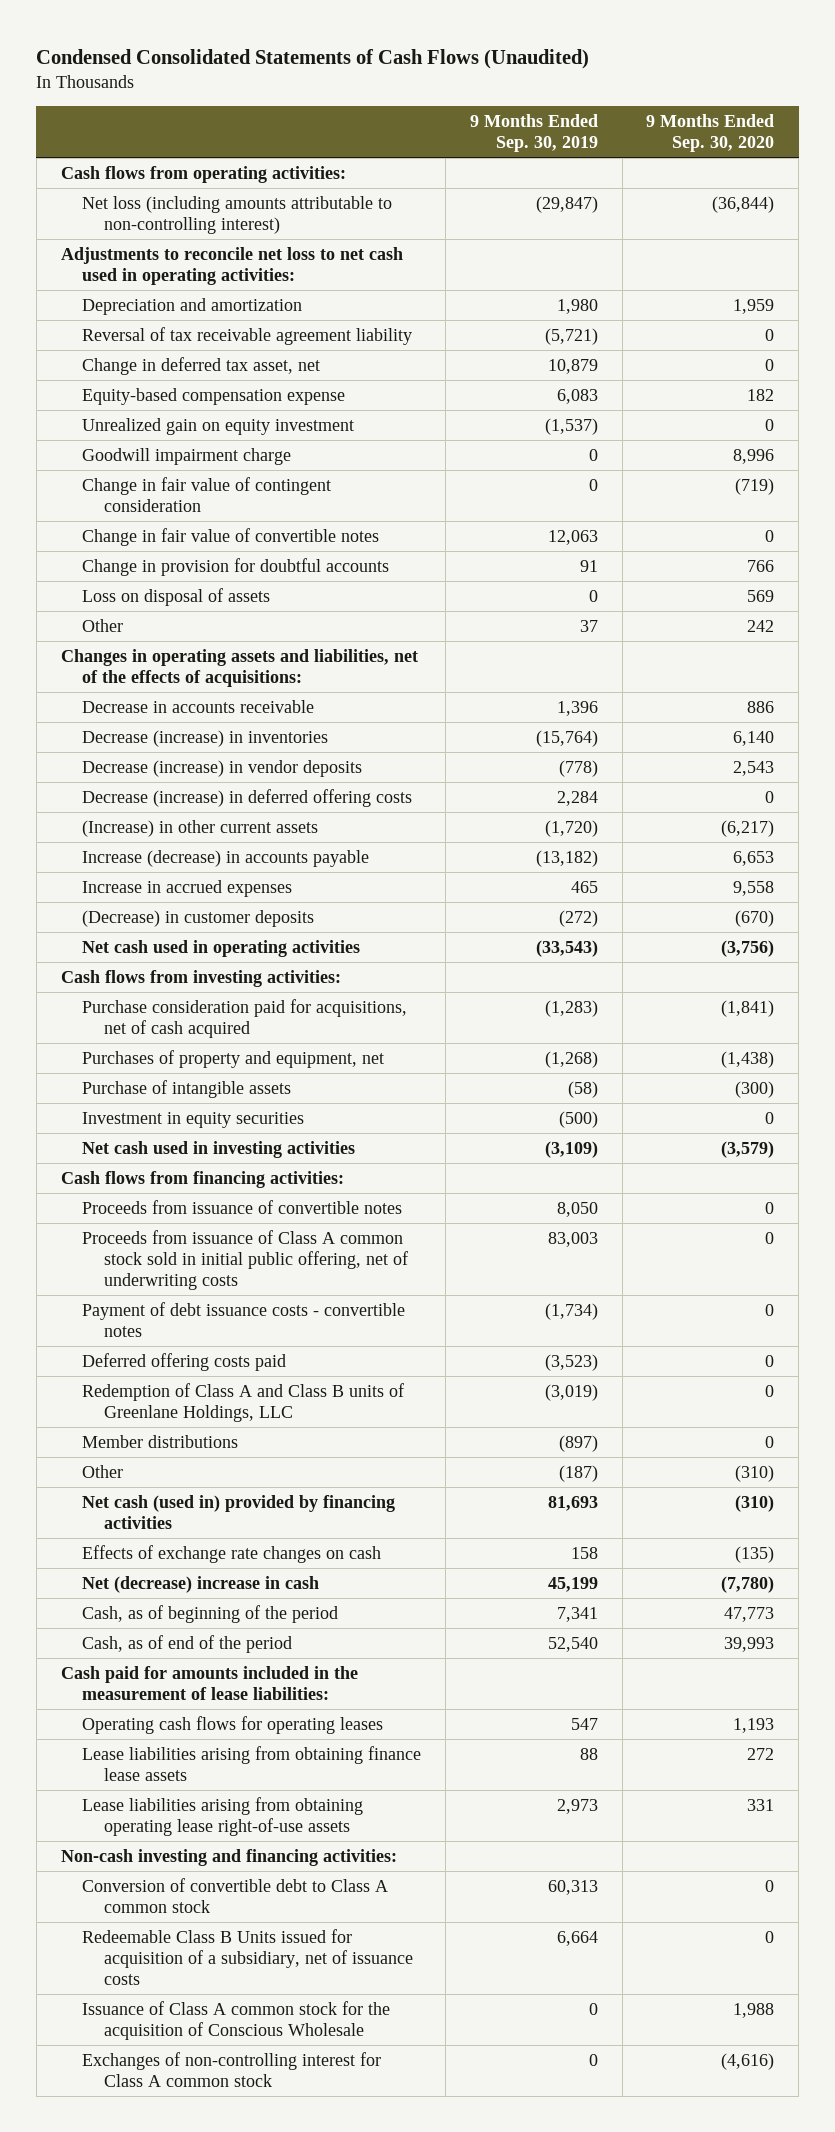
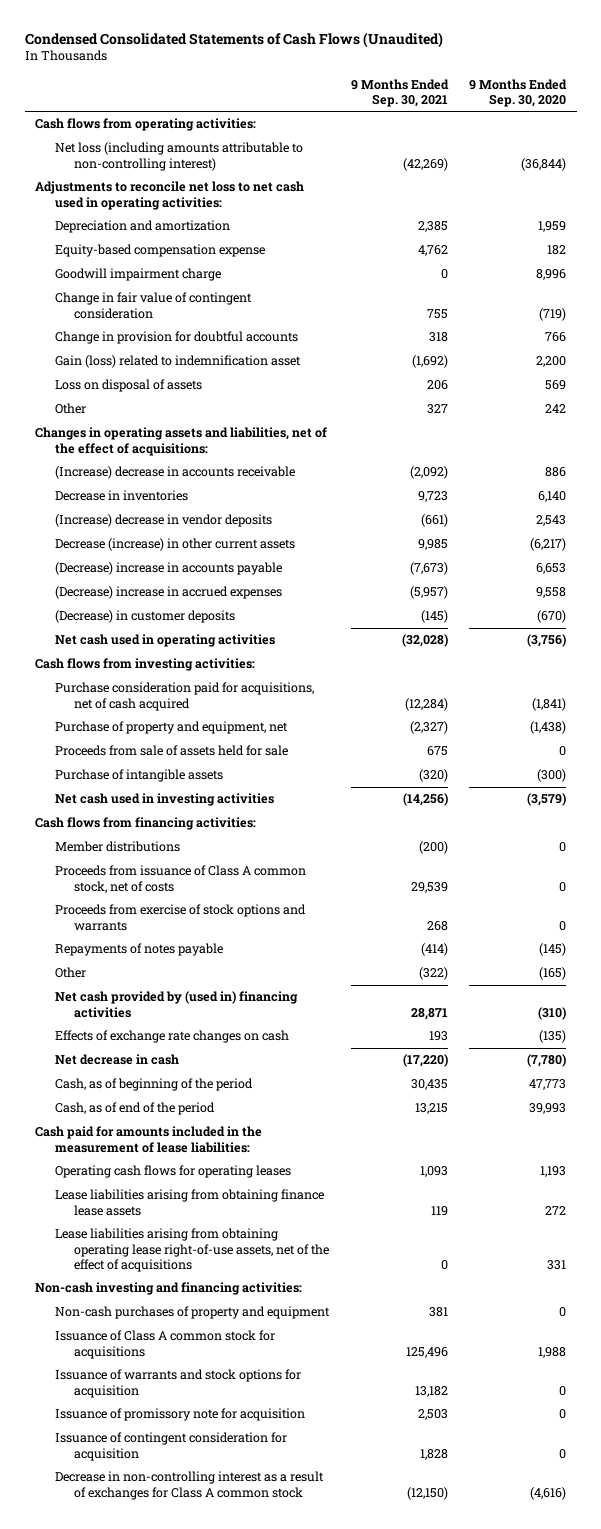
- | 9 Months Ended Sep. 30, 2019 | 9 Months Ended Sep. 30, 2020
+ | 9 Months Ended Sep. 30, 2021 | 9 Months Ended Sep. 30, 2020
- Reversal of tax receivable agreement liability | (5,721) | 0
- Change in deferred tax asset, net | 10,879 | 0
- Unrealized gain on equity investment | (1,537) | 0
- Change in fair value of convertible notes | 12,063 | 0
+ Gain (loss) related to indemnification asset | (1,692) | 2,200
- Changes in operating assets and liabilities, net of the effects of acquisitions:
- Decrease in accounts receivable | 1,396 | 886
- Decrease (increase) in inventories | (15,764) | 6,140
- Decrease (increase) in vendor deposits | (778) | 2,543
- Decrease (increase) in deferred offering costs | 2,284 | 0
- (Increase) in other current assets | (1,720) | (6,217)
- Increase (decrease) in accounts payable | (13,182) | 6,653
- Increase in accrued expenses | 465 | 9,558
+ Changes in operating assets and liabilities, net of the effect of acquisitions:
+ (Increase) decrease in accounts receivable | (2,092) | 886
+ Decrease in inventories | 9,723 | 6,140
+ (Increase) decrease in vendor deposits | (661) | 2,543
+ Decrease (increase) in other current assets | 9,985 | (6,217)
+ (Decrease) increase in accounts payable | (7,673) | 6,653
+ (Decrease) increase in accrued expenses | (5,957) | 9,558
- Purchases of property and equipment, net | (1,268) | (1,438)
+ Purchase of property and equipment, net | (2,327) | (1,438)
+ Proceeds from sale of assets held for sale | 675 | 0
- Investment in equity securities | (500) | 0
- Proceeds from issuance of convertible notes | 8,050 | 0
- Proceeds from issuance of Class A common stock sold in initial public offering, net of underwriting costs | 83,003 | 0
- Payment of debt issuance costs - convertible notes | (1,734) | 0
- Deferred offering costs paid | (3,523) | 0
- Redemption of Class A and Class B units of Greenlane Holdings, LLC | (3,019) | 0
- Other | (187) | (310)
- Net cash (used in) provided by financing activities | 81,693 | (310)
+ Proceeds from issuance of Class A common stock, net of costs | 29,539 | 0
+ Proceeds from exercise of stock options and warrants | 268 | 0
+ Repayments of notes payable | (414) | (145)
+ Other | (322) | (165)
+ Net cash provided by (used in) financing activities | 28,871 | (310)
- Net (decrease) increase in cash | 45,199 | (7,780)
+ Net decrease in cash | (17,220) | (7,780)
- Lease liabilities arising from obtaining operating lease right-of-use assets | 2,973 | 331
+ Lease liabilities arising from obtaining operating lease right-of-use assets, net of the effect of acquisitions | 0 | 331
- Conversion of convertible debt to Class A common stock | 60,313 | 0
- Redeemable Class B Units issued for acquisition of a subsidiary, net of issuance costs | 6,664 | 0
- Issuance of Class A common stock for the acquisition of Conscious Wholesale | 0 | 1,988
- Exchanges of non-controlling interest for Class A common stock | 0 | (4,616)
+ Non-cash purchases of property and equipment | 381 | 0
+ Issuance of Class A common stock for acquisitions | 125,496 | 1,988
+ Issuance of warrants and stock options for acquisition | 13,182 | 0
+ Issuance of promissory note for acquisition | 2,503 | 0
+ Issuance of contingent consideration for acquisition | 1,828 | 0
+ Decrease in non-controlling interest as a result of exchanges for Class A common stock | (12,150) | (4,616)

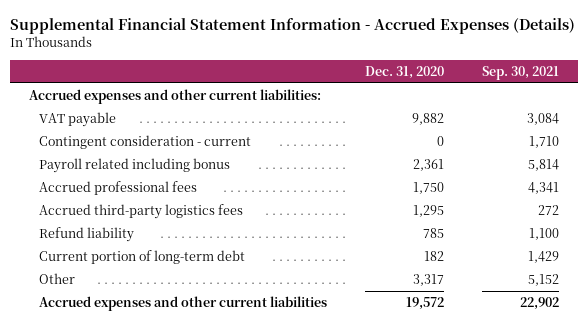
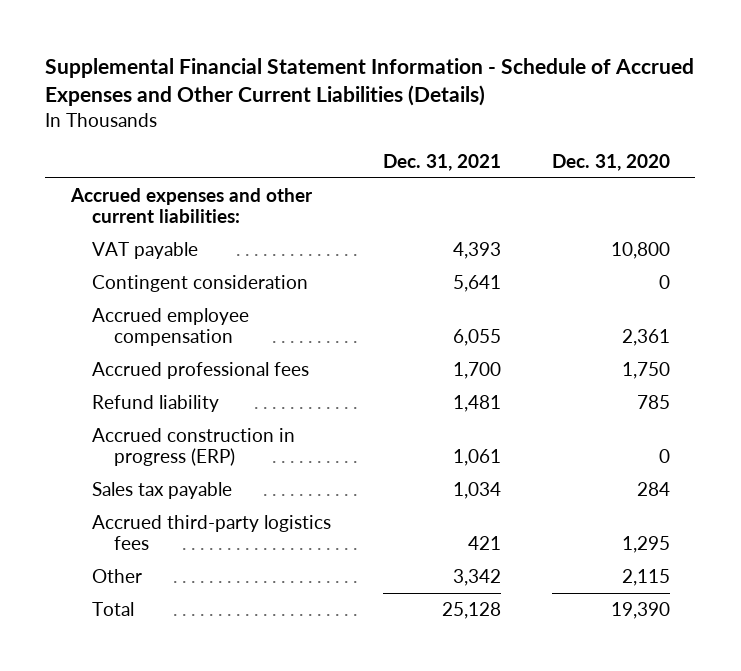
- Supplemental Financial Statement Information - Accrued Expenses (Details)
+ Supplemental Financial Statement Information - Schedule of Accrued Expenses and Other Current Liabilities (Details)
- | Dec. 31, 2020 | Sep. 30, 2021
+ | Dec. 31, 2021 | Dec. 31, 2020
- VAT payable | 9,882 | 3,084
- Contingent consideration - current | 0 | 1,710
- Payroll related including bonus | 2,361 | 5,814
+ VAT payable | 4,393 | 10,800
+ Contingent consideration | 5,641 | 0
+ Accrued employee compensation | 6,055 | 2,361
- Current portion of long-term debt | 182 | 1,429
- Other | 3,317 | 5,152
- Accrued expenses and other current liabilities | 19,572 | 22,902
+ Accrued construction in progress (ERP) | 1,061 | 0
+ Sales tax payable | 1,034 | 284
moved down: Accrued third-party logistics fees | 421 | 1,295
+ Other | 3,342 | 2,115
+ Total | 25,128 | 19,390

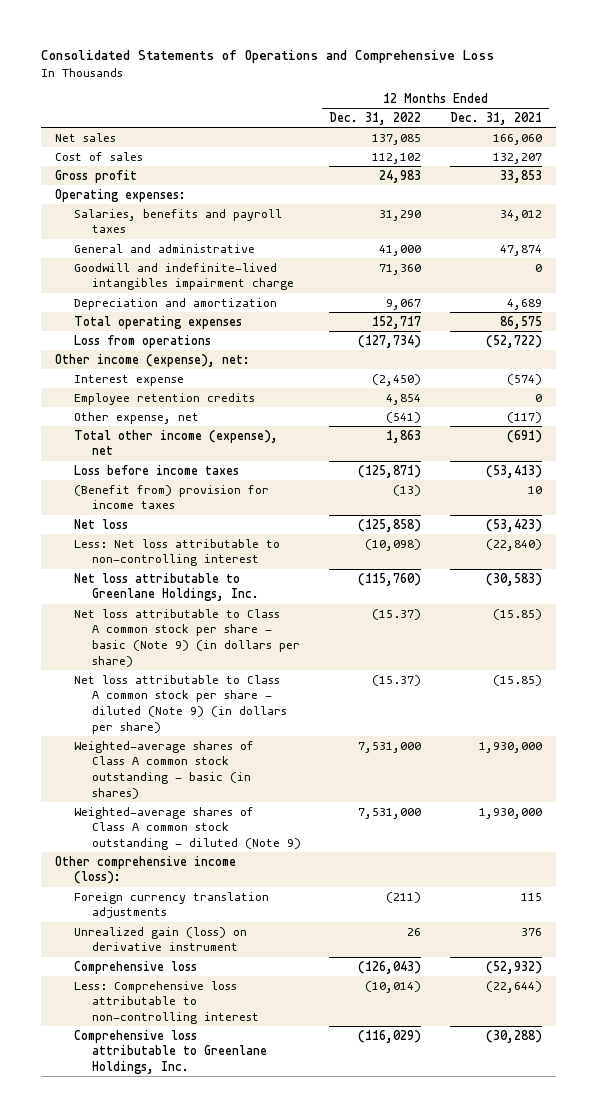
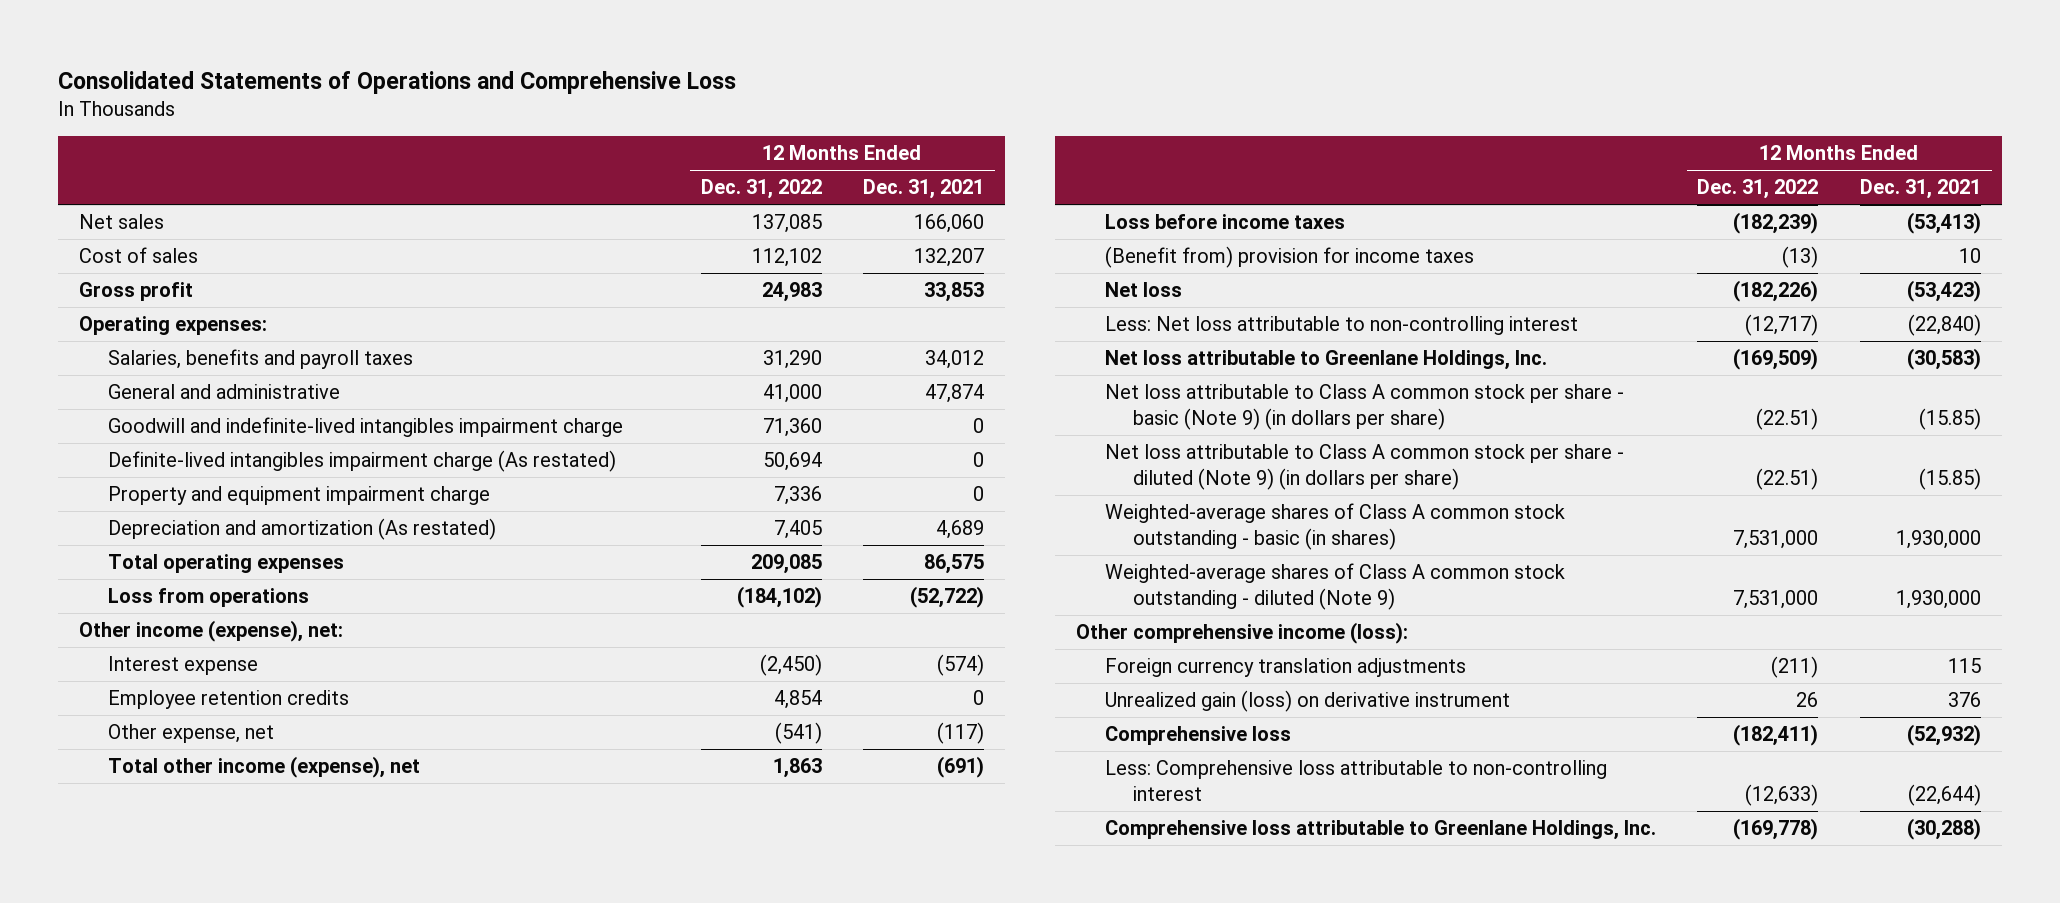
- Depreciation and amortization | 9,067 | 4,689
- Total operating expenses | 152,717 | 86,575
- Loss from operations | (127,734) | (52,722)
+ Definite-lived intangibles impairment charge (As restated) | 50,694 | 0
+ Property and equipment impairment charge | 7,336 | 0
+ Depreciation and amortization (As restated) | 7,405 | 4,689
+ Total operating expenses | 209,085 | 86,575
+ Loss from operations | (184,102) | (52,722)
- Loss before income taxes | (125,871) | (53,413)
+ Loss before income taxes | (182,239) | (53,413)
- Net loss | (125,858) | (53,423)
- Less: Net loss attributable to non-controlling interest | (10,098) | (22,840)
- Net loss attributable to Greenlane Holdings, Inc. | (115,760) | (30,583)
- Net loss attributable to Class A common stock per share - basic (Note 9) (in dollars per share) | (15.37) | (15.85)
- Net loss attributable to Class A common stock per share - diluted (Note 9) (in dollars per share) | (15.37) | (15.85)
+ Net loss | (182,226) | (53,423)
+ Less: Net loss attributable to non-controlling interest | (12,717) | (22,840)
+ Net loss attributable to Greenlane Holdings, Inc. | (169,509) | (30,583)
+ Net loss attributable to Class A common stock per share - basic (Note 9) (in dollars per share) | (22.51) | (15.85)
+ Net loss attributable to Class A common stock per share - diluted (Note 9) (in dollars per share) | (22.51) | (15.85)
- Comprehensive loss | (126,043) | (52,932)
- Less: Comprehensive loss attributable to non-controlling interest | (10,014) | (22,644)
- Comprehensive loss attributable to Greenlane Holdings, Inc. | (116,029) | (30,288)
+ Comprehensive loss | (182,411) | (52,932)
+ Less: Comprehensive loss attributable to non-controlling interest | (12,633) | (22,644)
+ Comprehensive loss attributable to Greenlane Holdings, Inc. | (169,778) | (30,288)

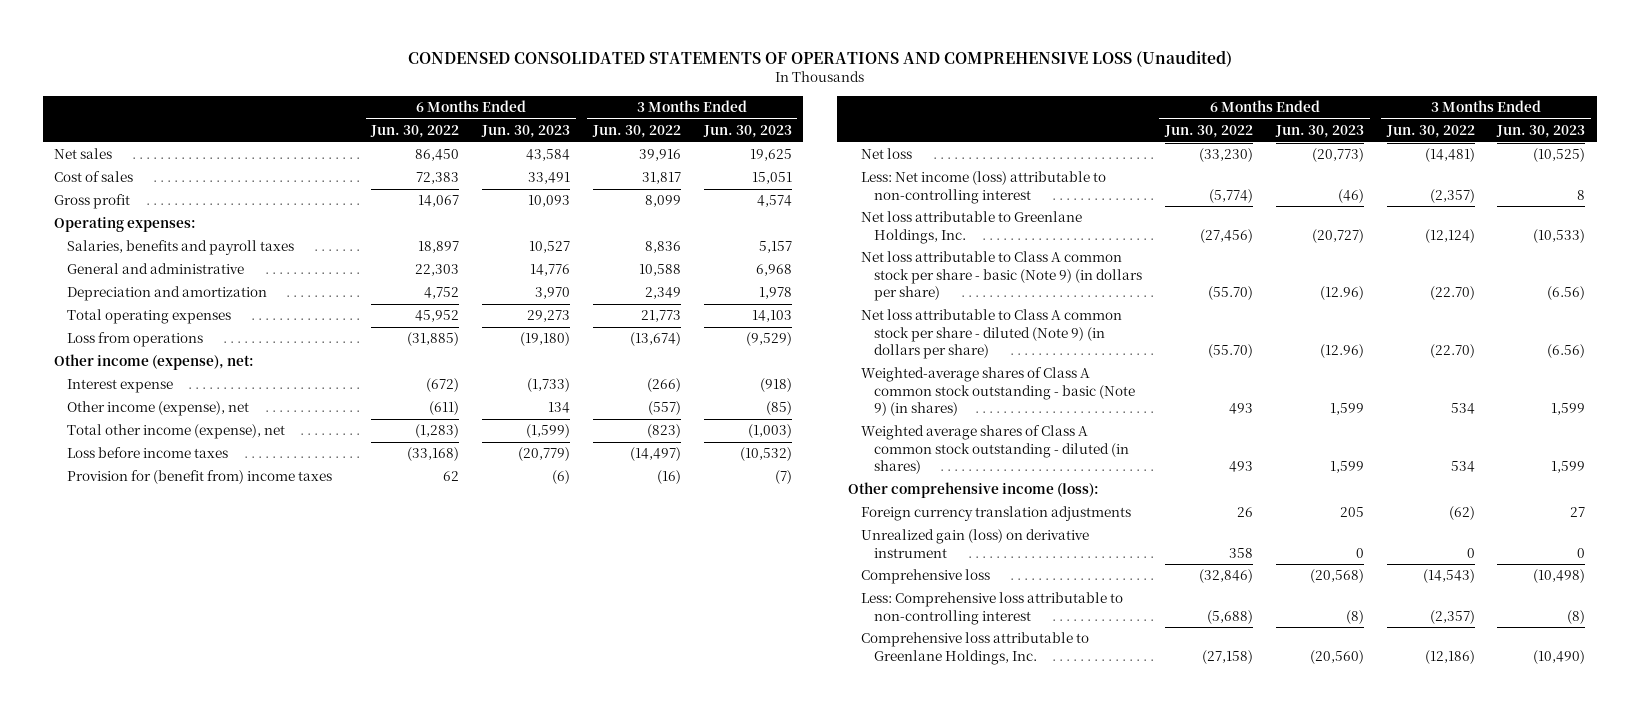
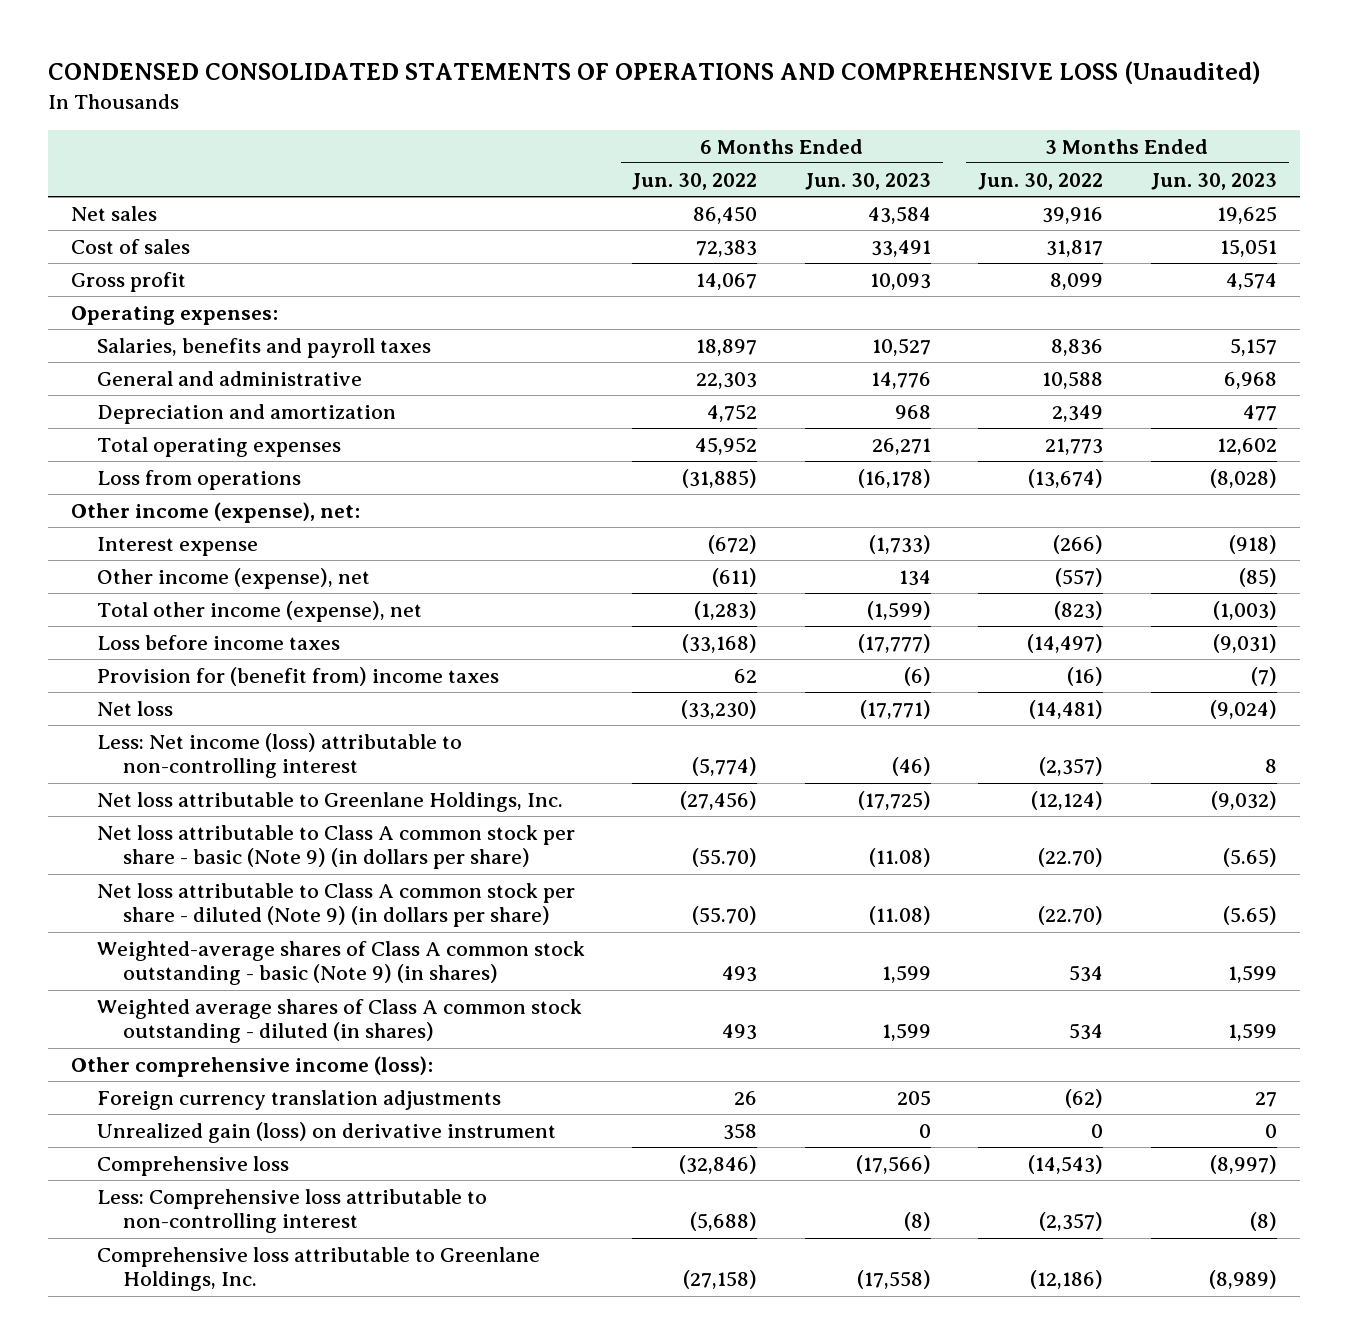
- Depreciation and amortization | 4,752 | 3,970 | 2,349 | 1,978
- Total operating expenses | 45,952 | 29,273 | 21,773 | 14,103
- Loss from operations | (31,885) | (19,180) | (13,674) | (9,529)
+ Depreciation and amortization | 4,752 | 968 | 2,349 | 477
+ Total operating expenses | 45,952 | 26,271 | 21,773 | 12,602
+ Loss from operations | (31,885) | (16,178) | (13,674) | (8,028)
- Loss before income taxes | (33,168) | (20,779) | (14,497) | (10,532)
+ Loss before income taxes | (33,168) | (17,777) | (14,497) | (9,031)
- Net loss | (33,230) | (20,773) | (14,481) | (10,525)
+ Net loss | (33,230) | (17,771) | (14,481) | (9,024)
- Net loss attributable to Greenlane Holdings, Inc. | (27,456) | (20,727) | (12,124) | (10,533)
- Net loss attributable to Class A common stock per share - basic (Note 9) (in dollars per share) | (55.70) | (12.96) | (22.70) | (6.56)
- Net loss attributable to Class A common stock per share - diluted (Note 9) (in dollars per share) | (55.70) | (12.96) | (22.70) | (6.56)
+ Net loss attributable to Greenlane Holdings, Inc. | (27,456) | (17,725) | (12,124) | (9,032)
+ Net loss attributable to Class A common stock per share - basic (Note 9) (in dollars per share) | (55.70) | (11.08) | (22.70) | (5.65)
+ Net loss attributable to Class A common stock per share - diluted (Note 9) (in dollars per share) | (55.70) | (11.08) | (22.70) | (5.65)
- Comprehensive loss | (32,846) | (20,568) | (14,543) | (10,498)
+ Comprehensive loss | (32,846) | (17,566) | (14,543) | (8,997)
- Comprehensive loss attributable to Greenlane Holdings, Inc. | (27,158) | (20,560) | (12,186) | (10,490)
+ Comprehensive loss attributable to Greenlane Holdings, Inc. | (27,158) | (17,558) | (12,186) | (8,989)

